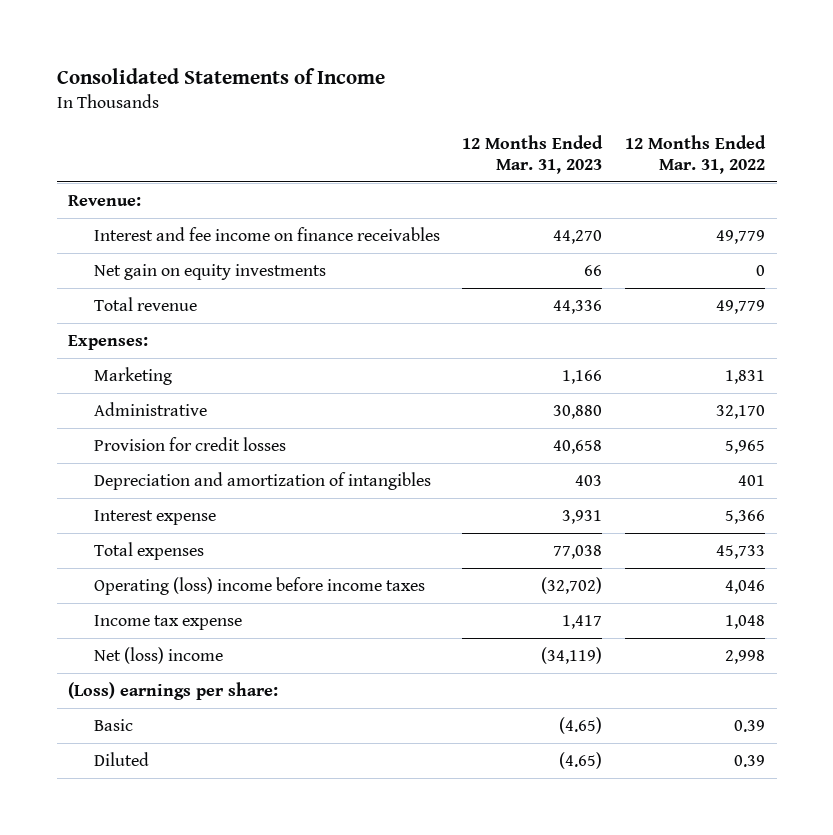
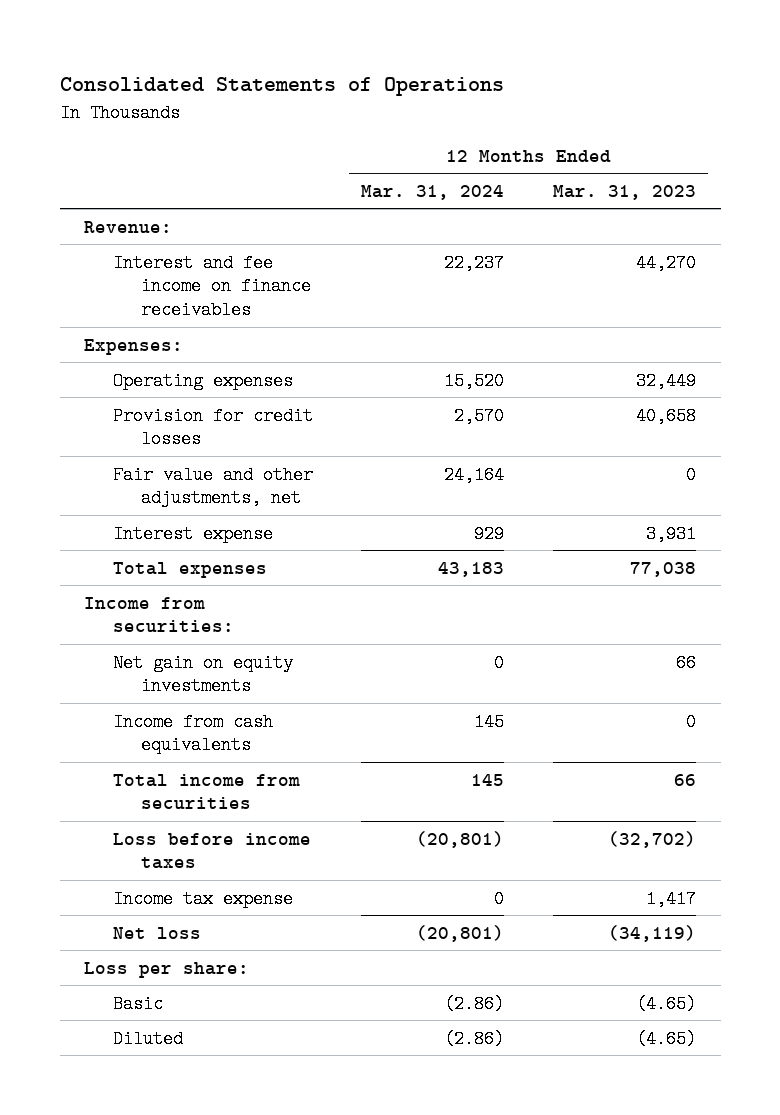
- Consolidated Statements of Income
+ Consolidated Statements of Operations
- | 12 Months Ended Mar. 31, 2023 | 12 Months Ended Mar. 31, 2022
+ | 12 Months Ended Mar. 31, 2024 | 12 Months Ended Mar. 31, 2023
- Total revenue | 44,336 | 49,779
- Marketing | 1,166 | 1,831
- Administrative | 30,880 | 32,170
+ Operating expenses | 15,520 | 32,449
- Depreciation and amortization of intangibles | 403 | 401
+ Fair value and other adjustments, net | 24,164 | 0
- Operating (loss) income before income taxes | (32,702) | 4,046
+ Income from securities:
moved down: Net gain on equity investments | 0 | 66
+ Income from cash equivalents | 145 | 0
+ Total income from securities | 145 | 66
+ Loss before income taxes | (20,801) | (32,702)
- Net (loss) income | (34,119) | 2,998
- (Loss) earnings per share:
+ Net loss | (20,801) | (34,119)
+ Loss per share:

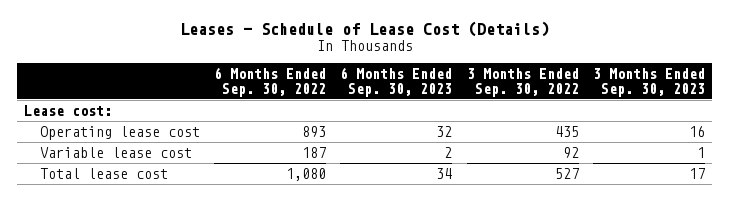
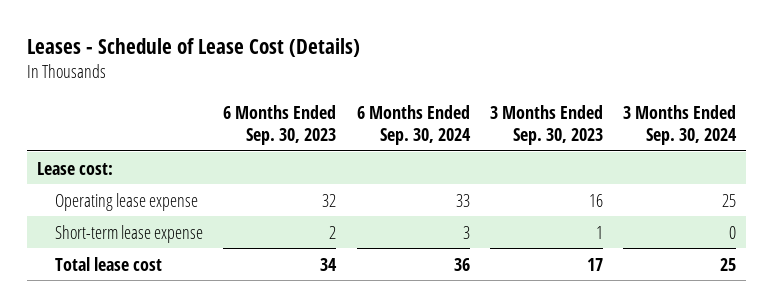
- | 6 Months Ended Sep. 30, 2022 | 6 Months Ended Sep. 30, 2023 | 3 Months Ended Sep. 30, 2022 | 3 Months Ended Sep. 30, 2023
+ | 6 Months Ended Sep. 30, 2023 | 6 Months Ended Sep. 30, 2024 | 3 Months Ended Sep. 30, 2023 | 3 Months Ended Sep. 30, 2024
- Operating lease cost | 893 | 32 | 435 | 16
- Variable lease cost | 187 | 2 | 92 | 1
+ Operating lease expense | 32 | 33 | 16 | 25
+ Short-term lease expense | 2 | 3 | 1 | 0

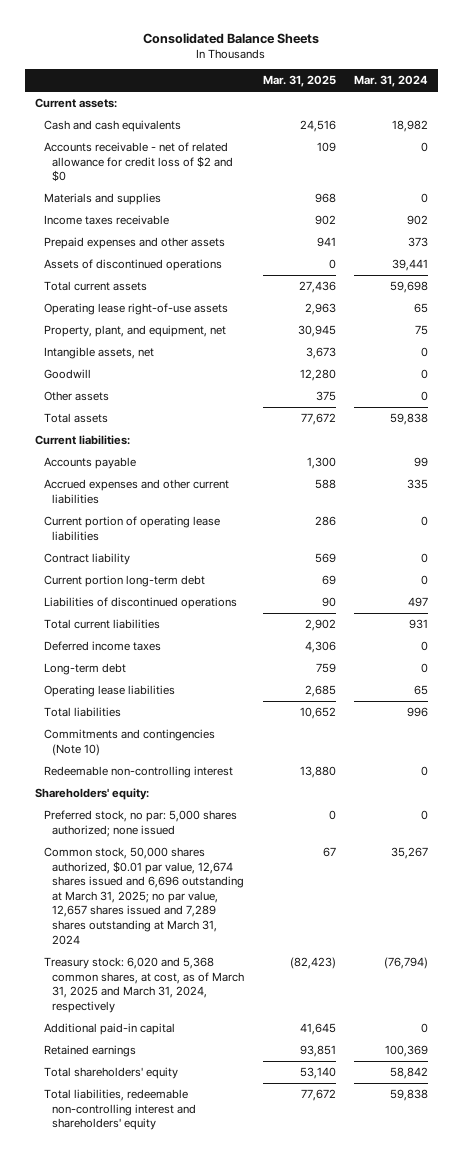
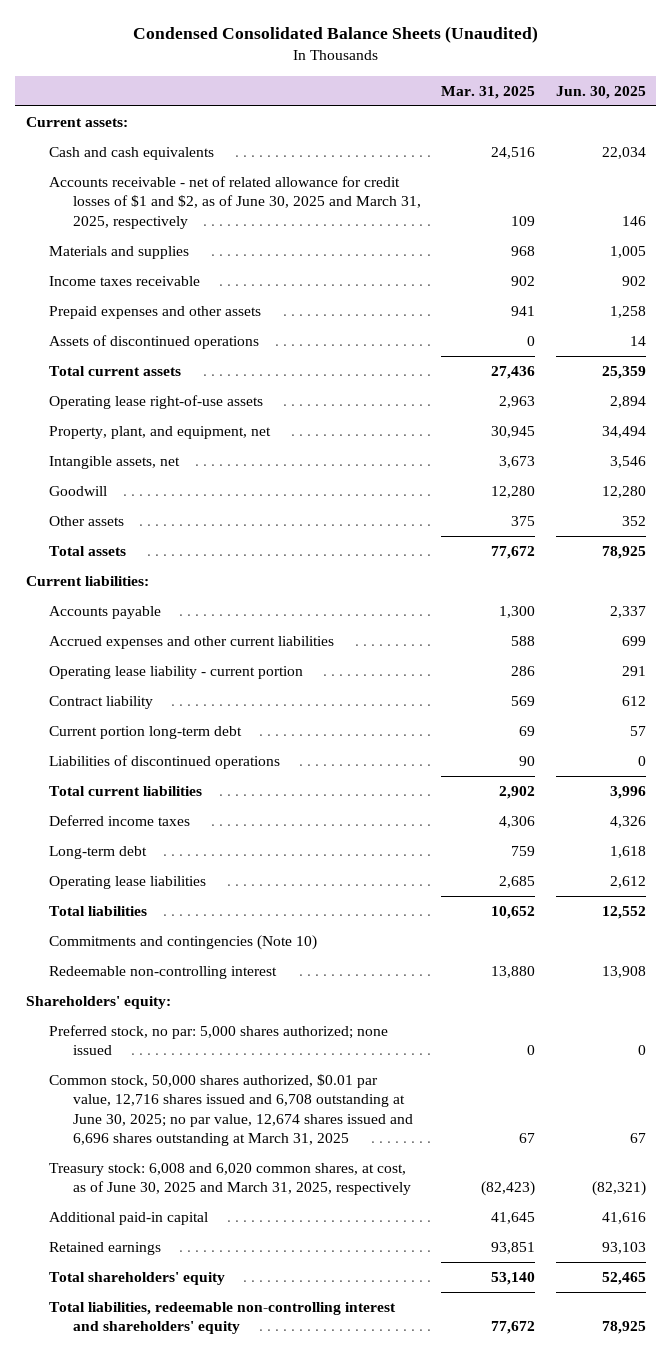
- Consolidated Balance Sheets
+ Condensed Consolidated Balance Sheets (Unaudited)
- | Mar. 31, 2025 | Mar. 31, 2024
+ | Mar. 31, 2025 | Jun. 30, 2025
- Accounts receivable - net of related allowance for credit loss of $2 and $0 | 109 | 0
+ Accounts receivable - net of related allowance for credit losses of $1 and $2, as of June 30, 2025 and March 31, 2025, respectively | 109 | 146
- Current portion of operating lease liabilities | 286 | 0
+ Operating lease liability - current portion | 286 | 291
- Common stock, 50,000 shares authorized, $0.01 par value, 12,674 shares issued and 6,696 outstanding at March 31, 2025; no par value, 12,657 shares issued and 7,289 shares outstanding at March 31, 2024 | 67 | 35,267
- Treasury stock: 6,020 and 5,368 common shares, at cost, as of March 31, 2025 and March 31, 2024, respectively | (82,423) | (76,794)
+ Common stock, 50,000 shares authorized, $0.01 par value, 12,716 shares issued and 6,708 outstanding at June 30, 2025; no par value, 12,674 shares issued and 6,696 shares outstanding at March 31, 2025 | 67 | 67
+ Treasury stock: 6,008 and 6,020 common shares, at cost, as of June 30, 2025 and March 31, 2025, respectively | (82,423) | (82,321)

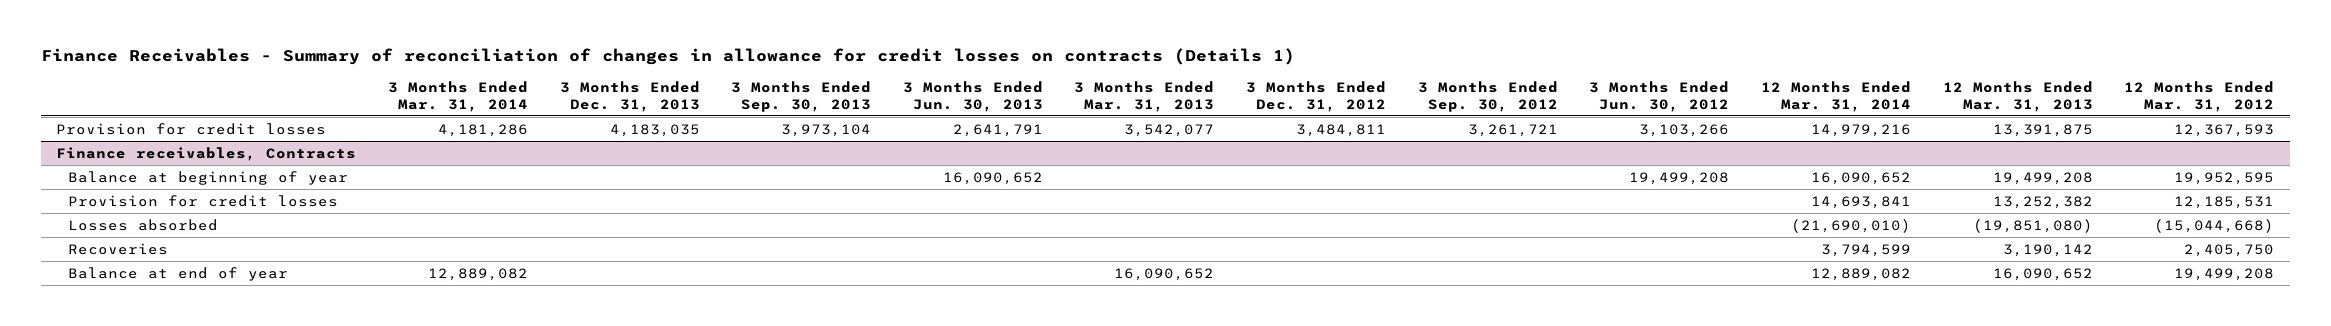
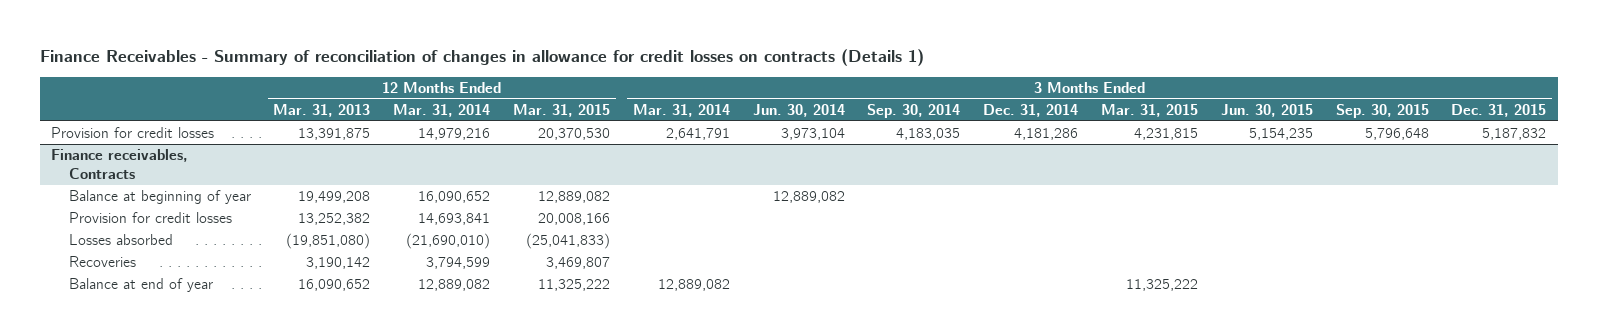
- | 3 Months Ended Mar. 31, 2014 | 3 Months Ended Dec. 31, 2013 | 3 Months Ended Sep. 30, 2013 | 3 Months Ended Jun. 30, 2013 | 3 Months Ended Mar. 31, 2013 | 3 Months Ended Dec. 31, 2012 | 3 Months Ended Sep. 30, 2012 | 3 Months Ended Jun. 30, 2012 | 12 Months Ended Mar. 31, 2014 | 12 Months Ended Mar. 31, 2013 | 12 Months Ended Mar. 31, 2012
+ | 12 Months Ended Mar. 31, 2013 | 12 Months Ended Mar. 31, 2014 | 12 Months Ended Mar. 31, 2015 | 3 Months Ended Mar. 31, 2014 | 3 Months Ended Jun. 30, 2014 | 3 Months Ended Sep. 30, 2014 | 3 Months Ended Dec. 31, 2014 | 3 Months Ended Mar. 31, 2015 | 3 Months Ended Jun. 30, 2015 | 3 Months Ended Sep. 30, 2015 | 3 Months Ended Dec. 31, 2015
- Provision for credit losses | 4,181,286 | 4,183,035 | 3,973,104 | 2,641,791 | 3,542,077 | 3,484,811 | 3,261,721 | 3,103,266 | 14,979,216 | 13,391,875 | 12,367,593
+ Provision for credit losses | 13,391,875 | 14,979,216 | 20,370,530 | 2,641,791 | 3,973,104 | 4,183,035 | 4,181,286 | 4,231,815 | 5,154,235 | 5,796,648 | 5,187,832

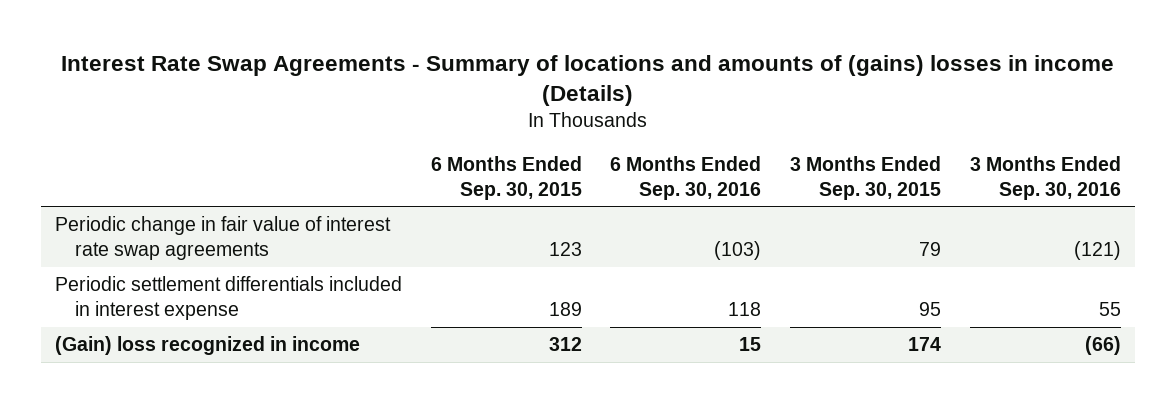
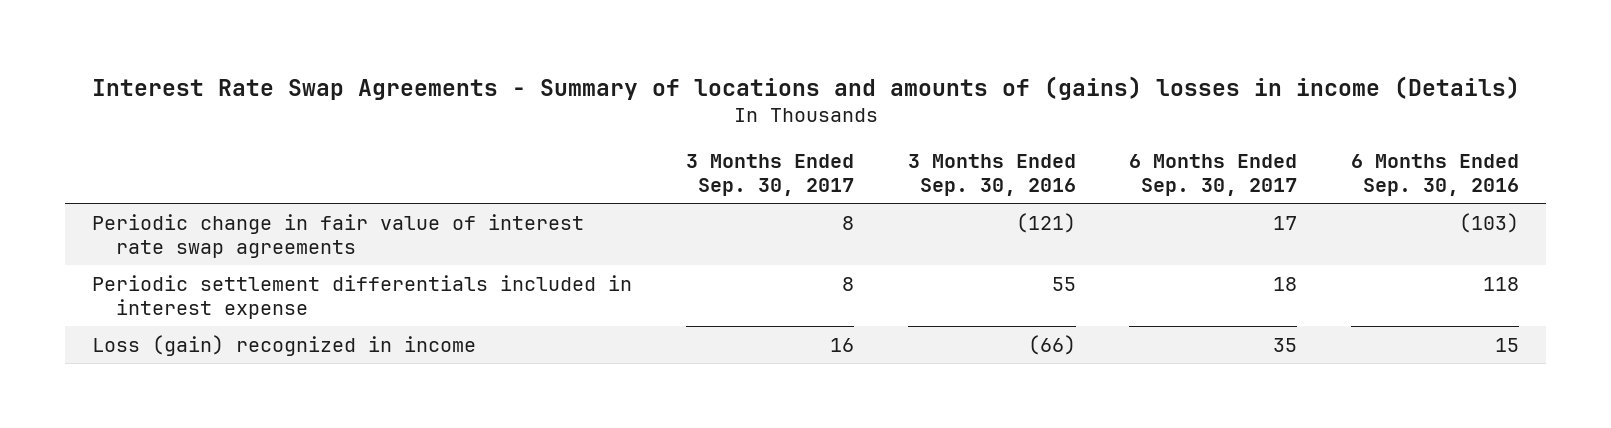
- | 6 Months Ended Sep. 30, 2015 | 6 Months Ended Sep. 30, 2016 | 3 Months Ended Sep. 30, 2015 | 3 Months Ended Sep. 30, 2016
+ | 3 Months Ended Sep. 30, 2017 | 3 Months Ended Sep. 30, 2016 | 6 Months Ended Sep. 30, 2017 | 6 Months Ended Sep. 30, 2016
- (Gain) loss recognized in income | 312 | 15 | 174 | (66)
+ Loss (gain) recognized in income | 16 | (66) | 35 | 15

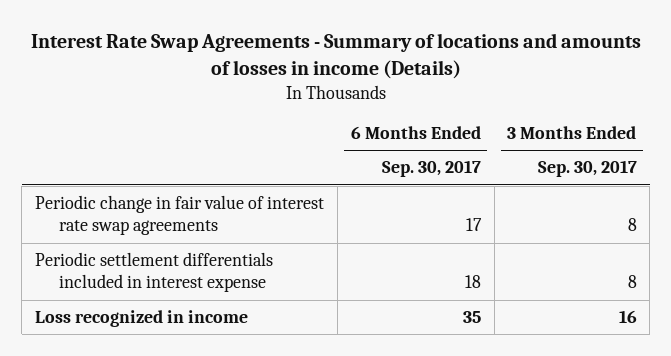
- Interest Rate Swap Agreements - Summary of locations and amounts of (gains) losses in income (Details)
+ Interest Rate Swap Agreements - Summary of locations and amounts of losses in income (Details)
- | 3 Months Ended Sep. 30, 2017 | 3 Months Ended Sep. 30, 2016 | 6 Months Ended Sep. 30, 2017 | 6 Months Ended Sep. 30, 2016
+ | 6 Months Ended Sep. 30, 2017 | 3 Months Ended Sep. 30, 2017
- Loss (gain) recognized in income | 16 | (66) | 35 | 15
+ Loss recognized in income | 35 | 16

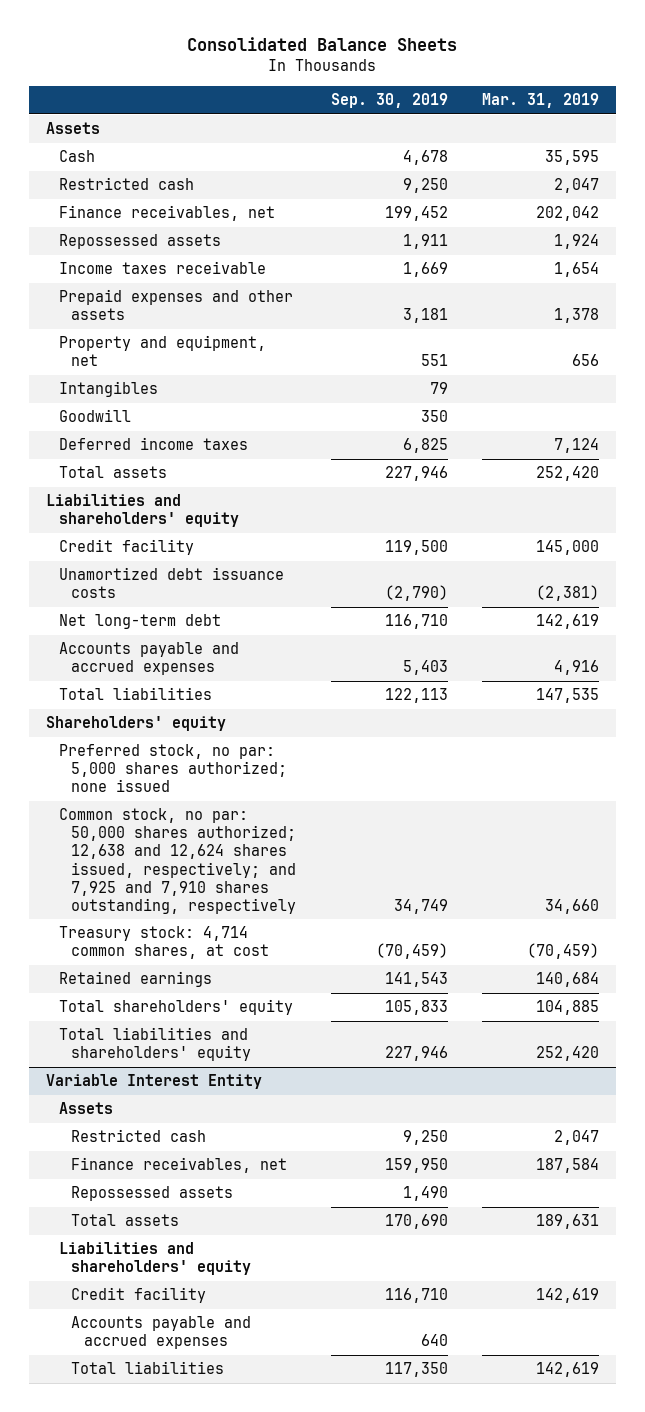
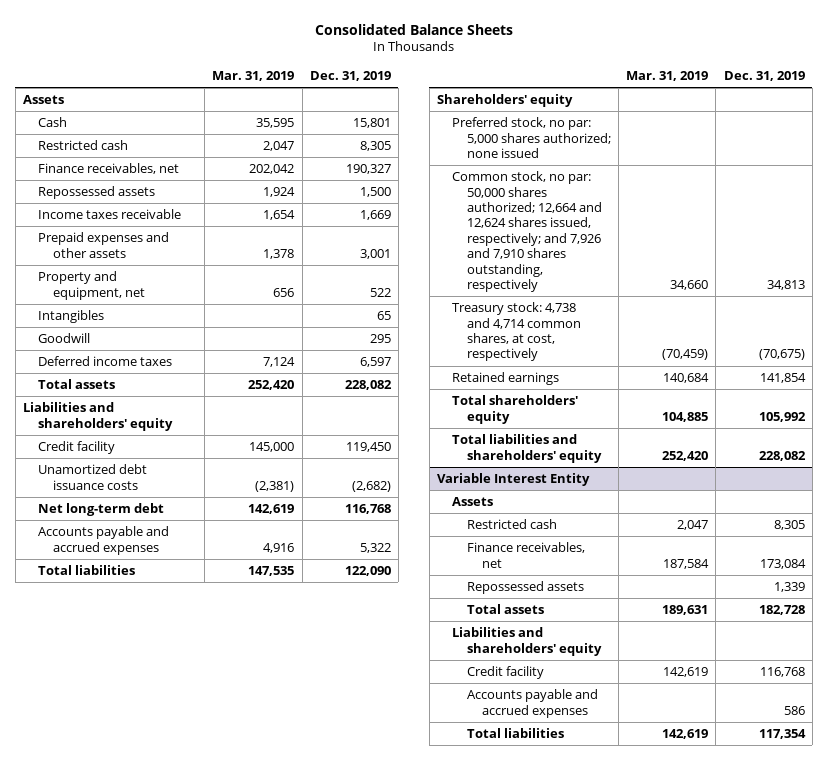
- | Sep. 30, 2019 | Mar. 31, 2019
+ | Mar. 31, 2019 | Dec. 31, 2019
- Common stock, no par: 50,000 shares authorized; 12,638 and 12,624 shares issued, respectively; and 7,925 and 7,910 shares outstanding, respectively | 34,749 | 34,660
- Treasury stock: 4,714 common shares, at cost | (70,459) | (70,459)
+ Common stock, no par: 50,000 shares authorized; 12,664 and 12,624 shares issued, respectively; and 7,926 and 7,910 shares outstanding, respectively | 34,660 | 34,813
+ Treasury stock: 4,738 and 4,714 common shares, at cost, respectively | (70,459) | (70,675)

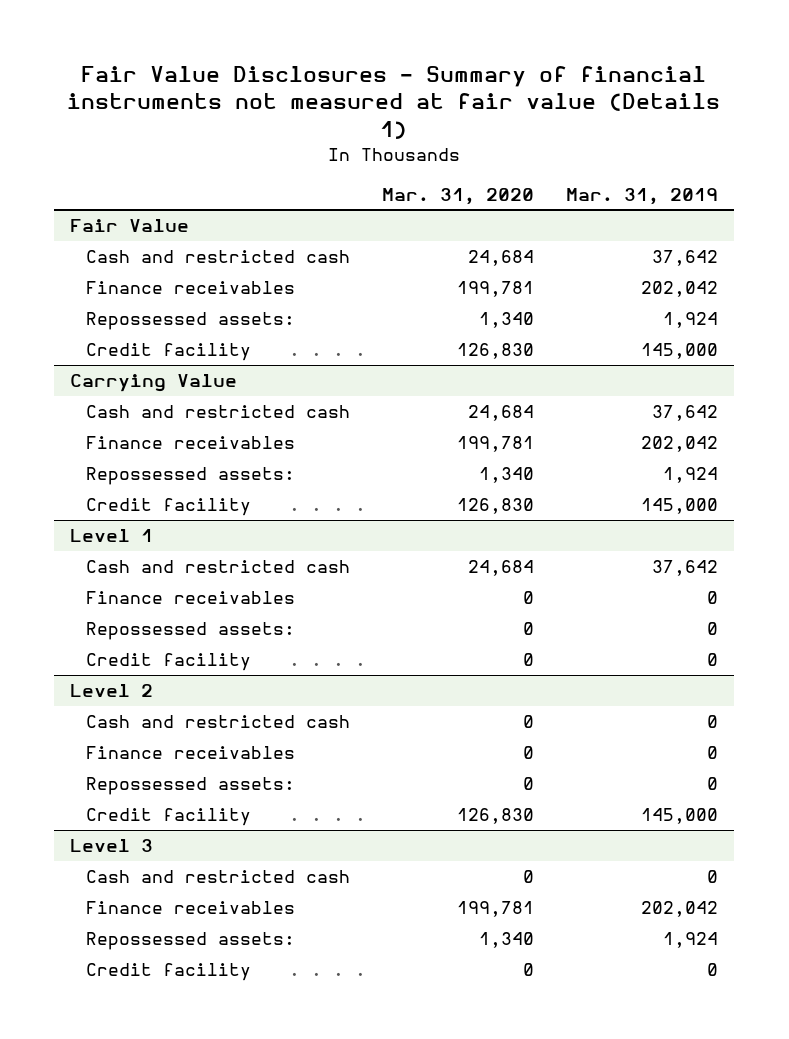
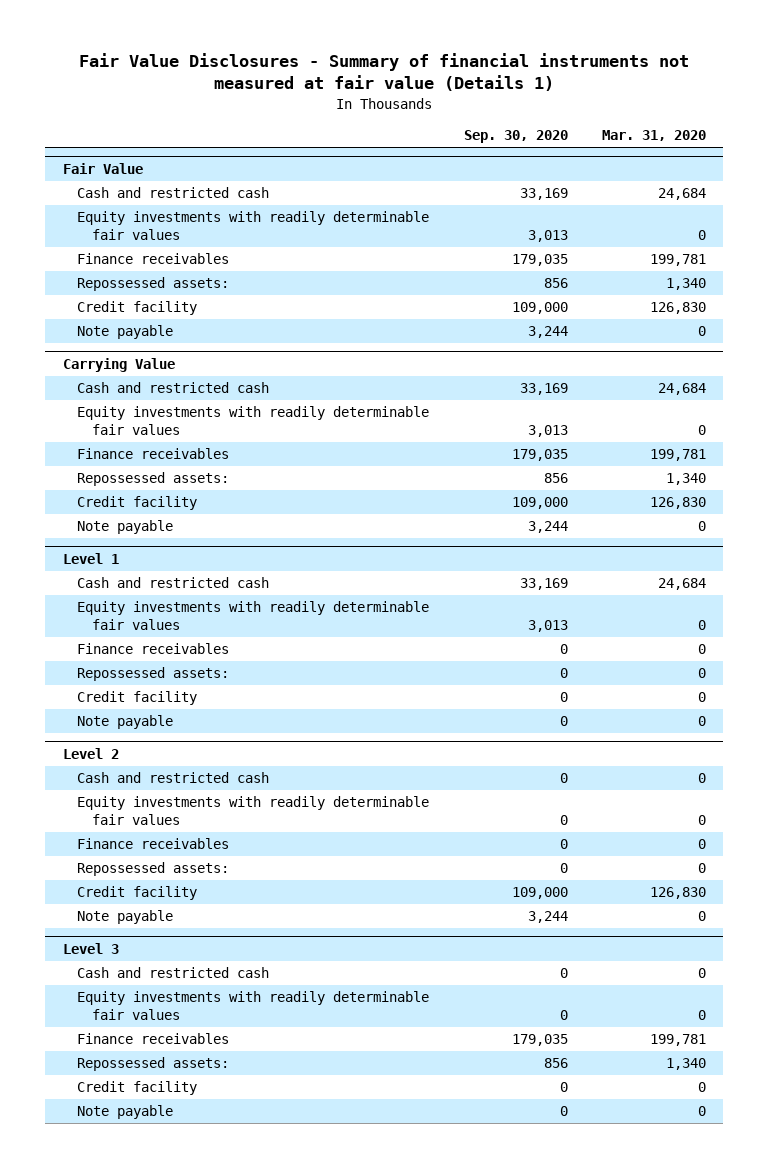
- | Mar. 31, 2020 | Mar. 31, 2019
+ | Sep. 30, 2020 | Mar. 31, 2020
@ Fair Value
+ Equity investments with readily determinable fair values | 3,013 | 0
+ Note payable | 3,244 | 0
@ Carrying Value
+ Equity investments with readily determinable fair values | 3,013 | 0
+ Note payable | 3,244 | 0
@ Level 1
+ Equity investments with readily determinable fair values | 3,013 | 0
+ Note payable | 0 | 0
@ Level 2
+ Equity investments with readily determinable fair values | 0 | 0
+ Note payable | 3,244 | 0
@ Level 3
+ Equity investments with readily determinable fair values | 0 | 0
+ Note payable | 0 | 0

